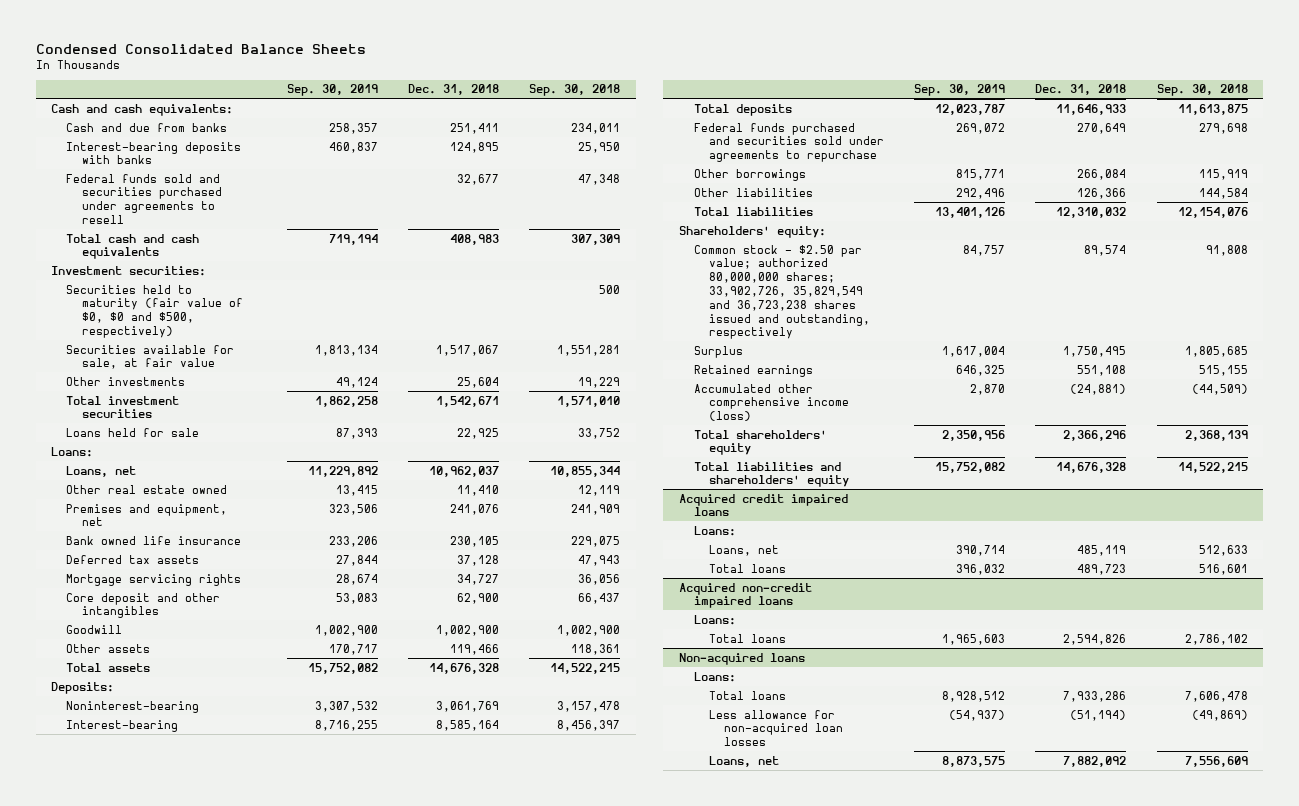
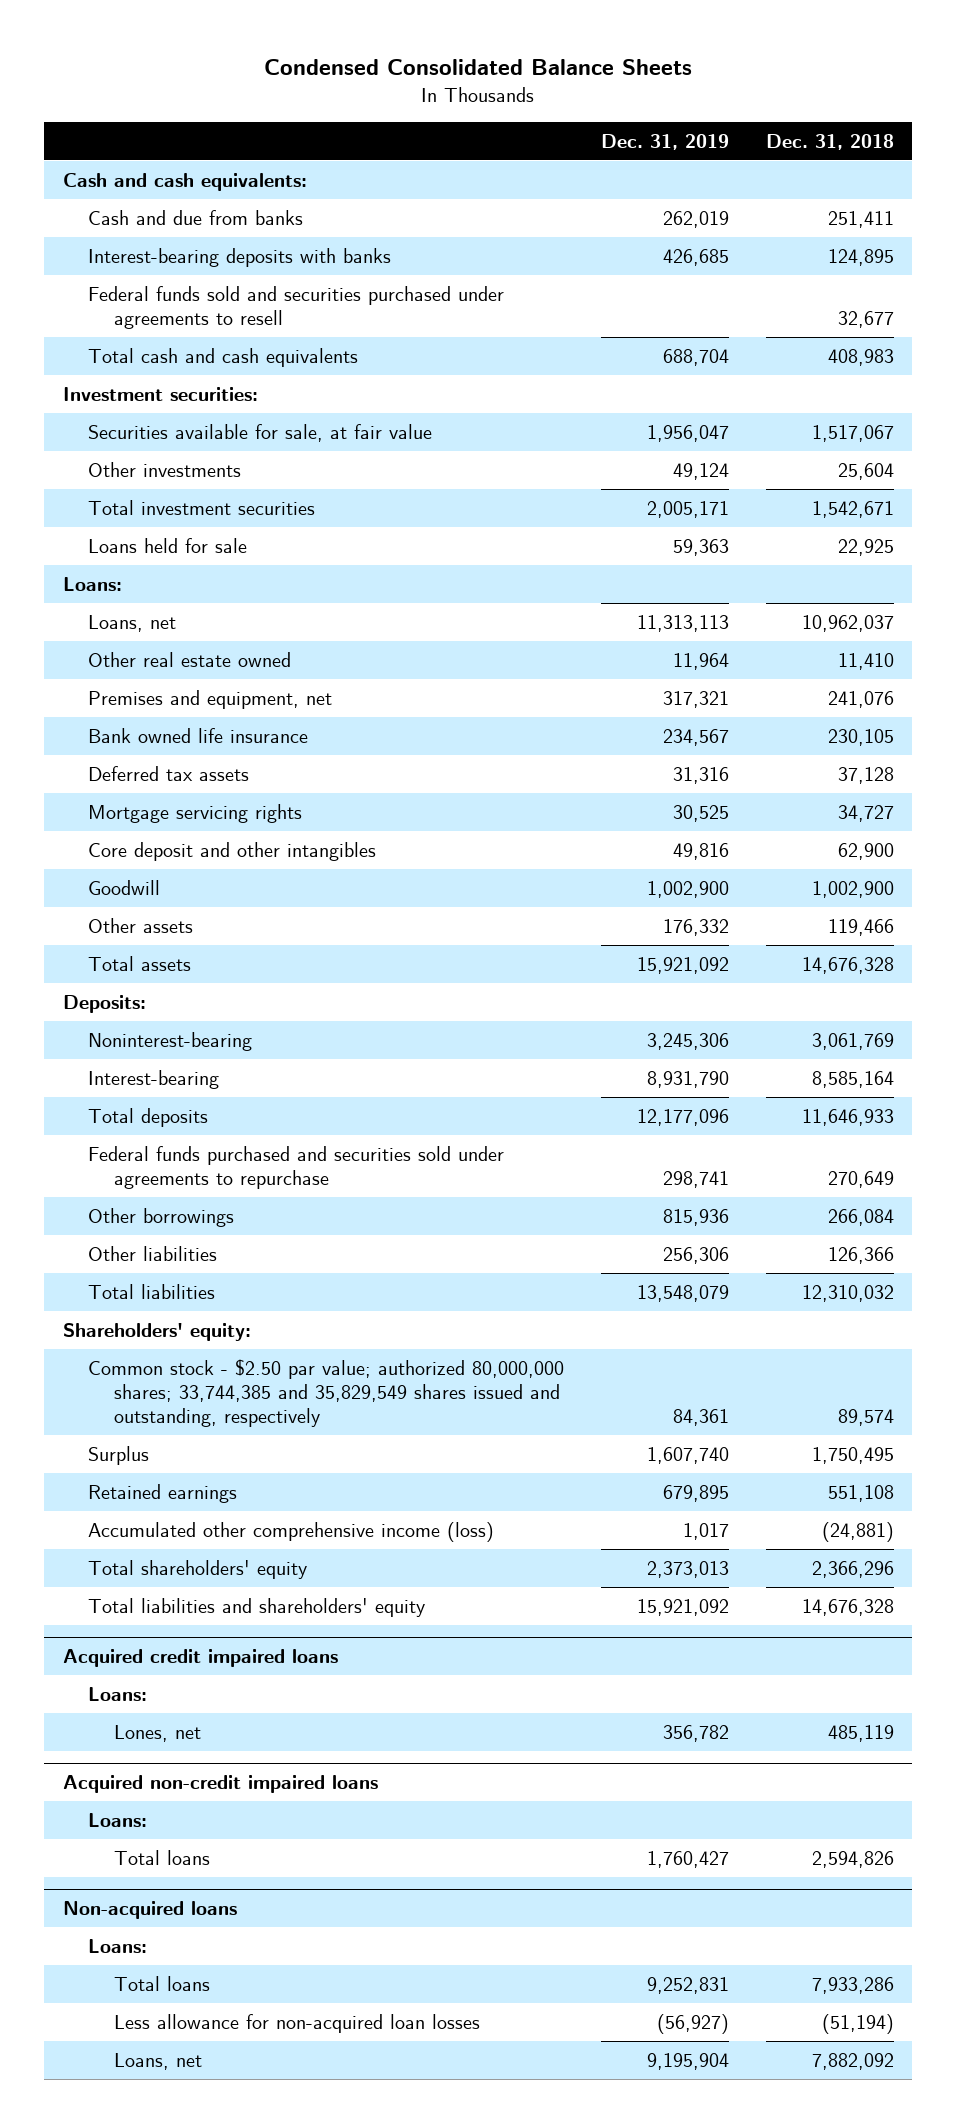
- | Sep. 30, 2019 | Dec. 31, 2018 | Sep. 30, 2018
+ | Dec. 31, 2019 | Dec. 31, 2018
- Securities held to maturity (fair value of $0, $0 and $500, respectively) | | | 500
- Common stock - $2.50 par value; authorized 80,000,000 shares; 33,902,726, 35,829,549 and 36,723,238 shares issued and outstanding, respectively | 84,757 | 89,574 | 91,808
+ Common stock - $2.50 par value; authorized 80,000,000 shares; 33,744,385 and 35,829,549 shares issued and outstanding, respectively | 84,361 | 89,574
@ Acquired credit impaired loans
- Loans, net | 390,714 | 485,119 | 512,633
- Total loans | 396,032 | 489,723 | 516,601
+ Lones, net | 356,782 | 485,119

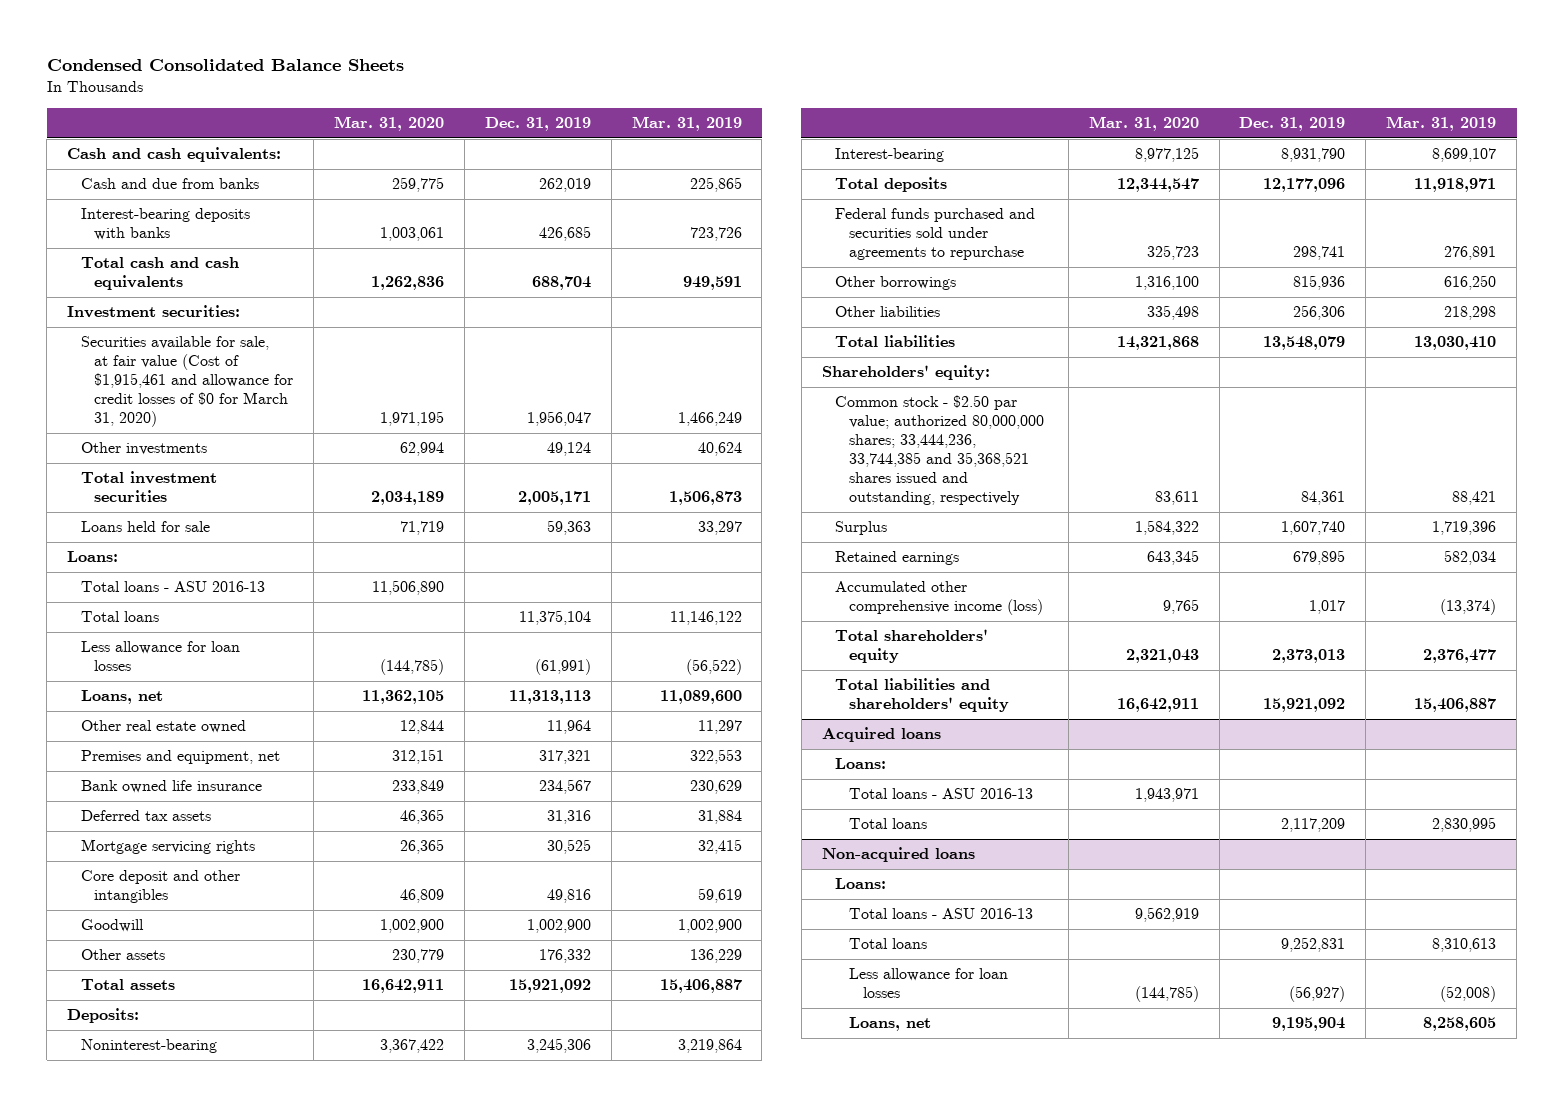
- | Dec. 31, 2019 | Dec. 31, 2018
+ | Mar. 31, 2020 | Dec. 31, 2019 | Mar. 31, 2019
- Federal funds sold and securities purchased under agreements to resell | | 32,677
- Securities available for sale, at fair value | 1,956,047 | 1,517,067
+ Securities available for sale, at fair value (Cost of $1,915,461 and allowance for credit losses of $0 for March 31, 2020) | 1,971,195 | 1,956,047 | 1,466,249
+ Total loans - ASU 2016-13 | 11,506,890 | |
+ Total loans | | 11,375,104 | 11,146,122
+ Less allowance for loan losses | (144,785) | (61,991) | (56,522)
- Common stock - $2.50 par value; authorized 80,000,000 shares; 33,744,385 and 35,829,549 shares issued and outstanding, respectively | 84,361 | 89,574
+ Common stock - $2.50 par value; authorized 80,000,000 shares; 33,444,236, 33,744,385 and 35,368,521 shares issued and outstanding, respectively | 83,611 | 84,361 | 88,421
- Acquired credit impaired loans
- Loans:
- Lones, net | 356,782 | 485,119
- Acquired non-credit impaired loans
+ Acquired loans
- Total loans | 1,760,427 | 2,594,826
+ Total loans - ASU 2016-13 | 1,943,971 | |
+ Total loans | | 2,117,209 | 2,830,995
@ Non-acquired loans
+ Total loans - ASU 2016-13 | 9,562,919 | |
- Less allowance for non-acquired loan losses | (56,927) | (51,194)
+ Less allowance for loan losses | (144,785) | (56,927) | (52,008)

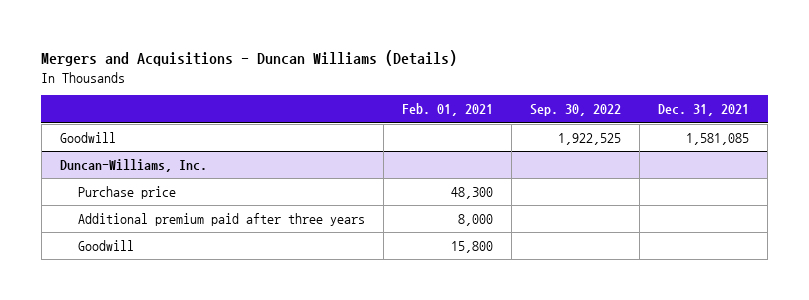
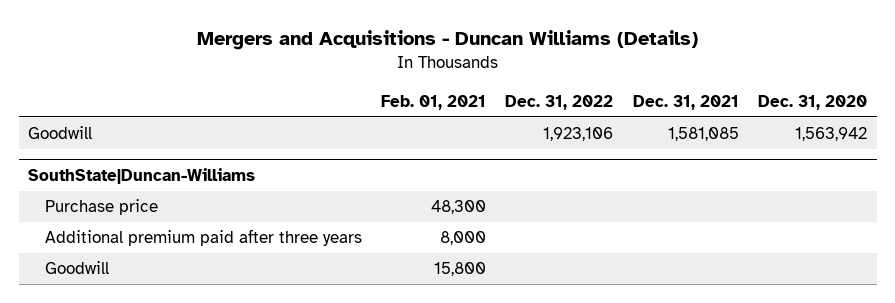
- | Feb. 01, 2021 | Sep. 30, 2022 | Dec. 31, 2021
+ | Feb. 01, 2021 | Dec. 31, 2022 | Dec. 31, 2021 | Dec. 31, 2020
- Duncan-Williams, Inc.
+ SouthState|Duncan-Williams

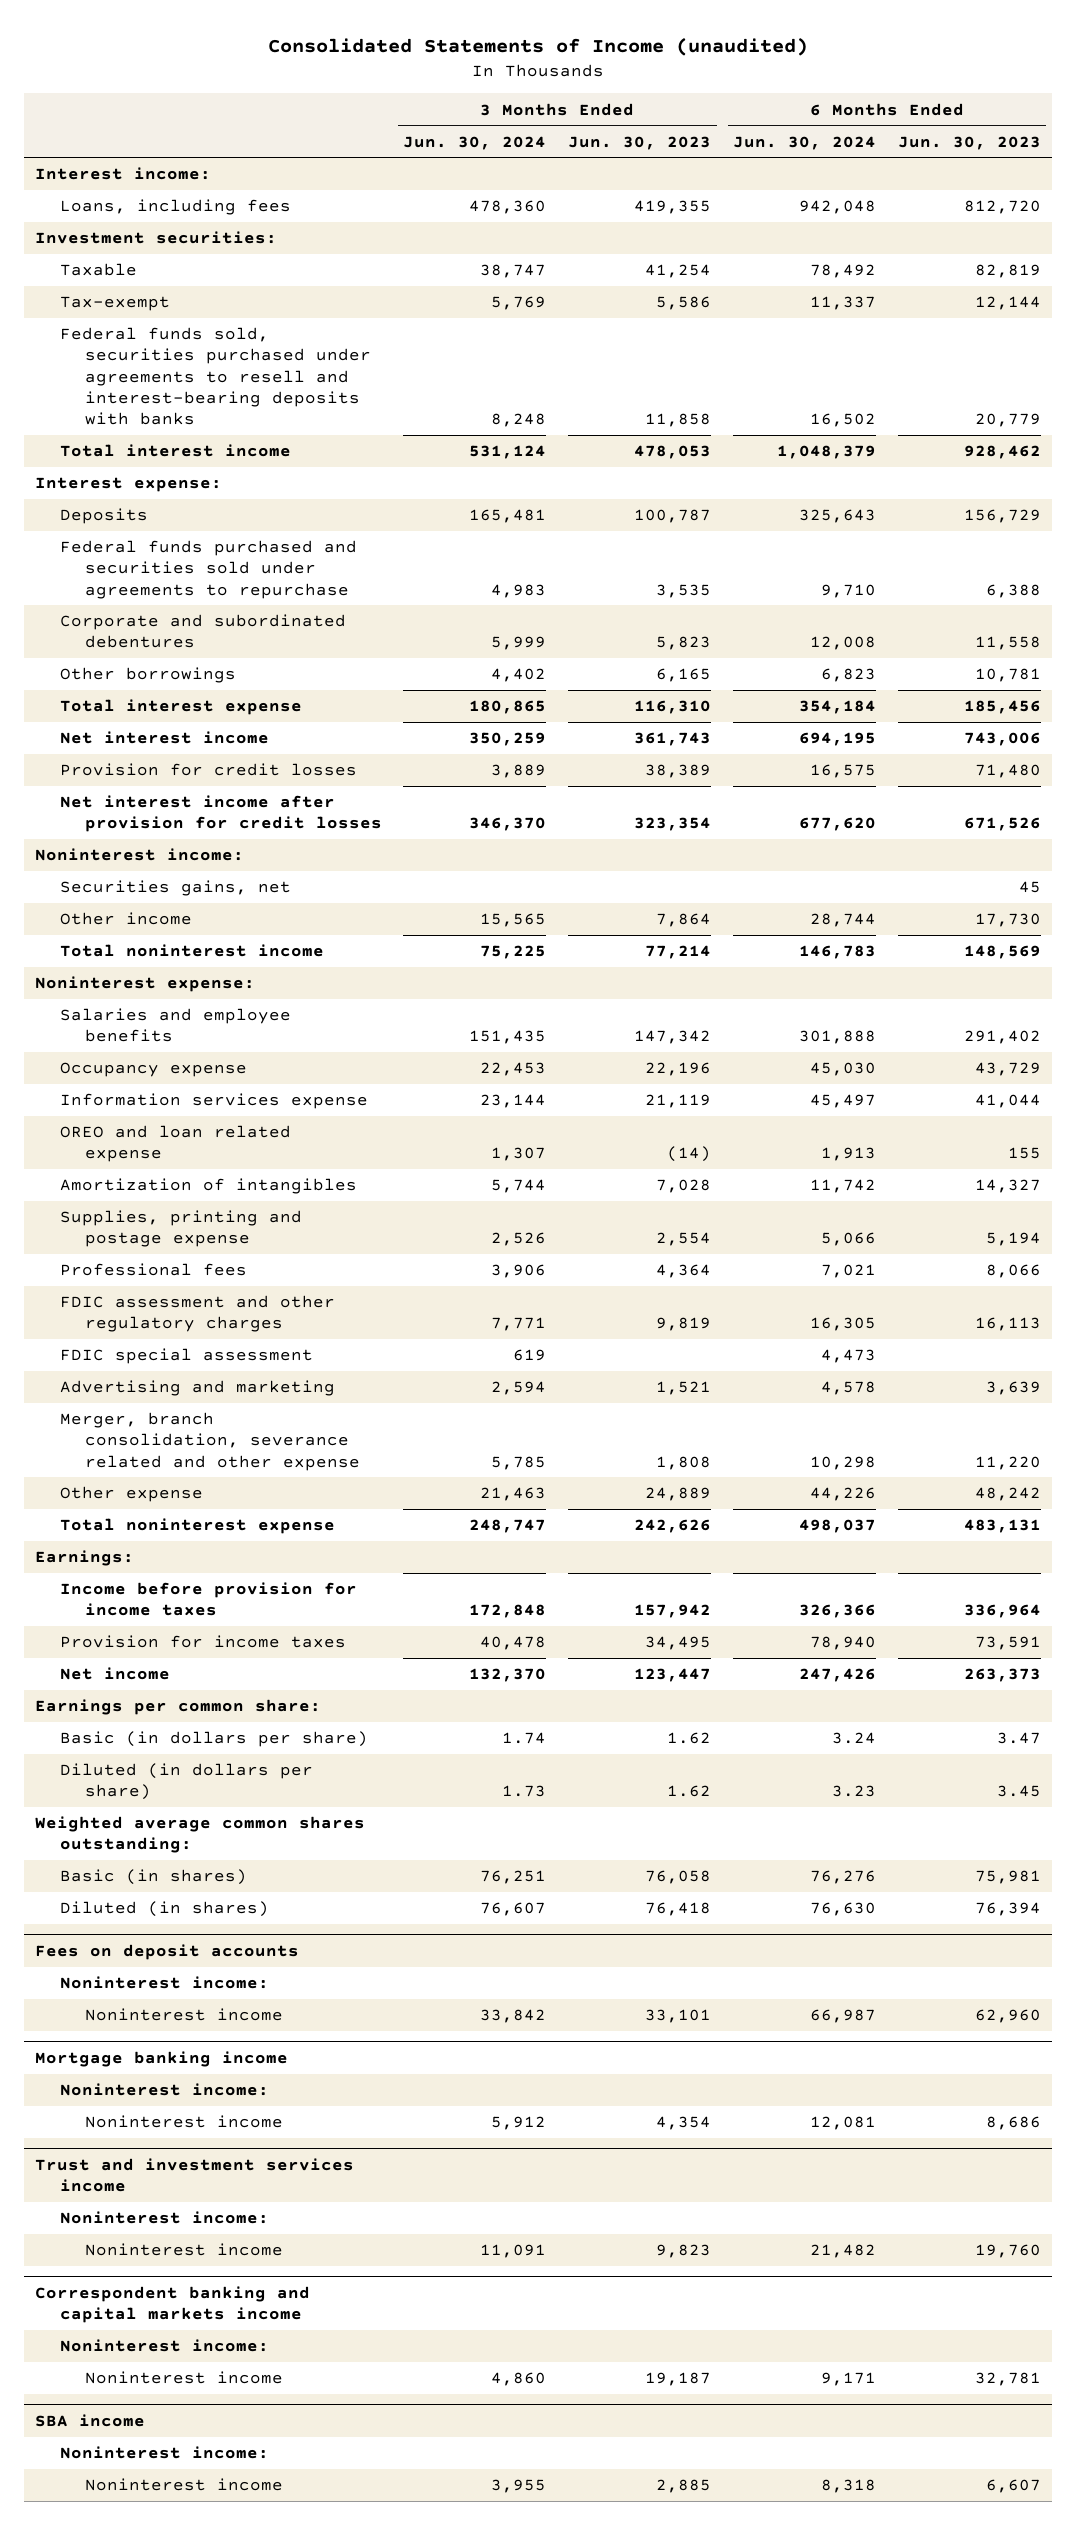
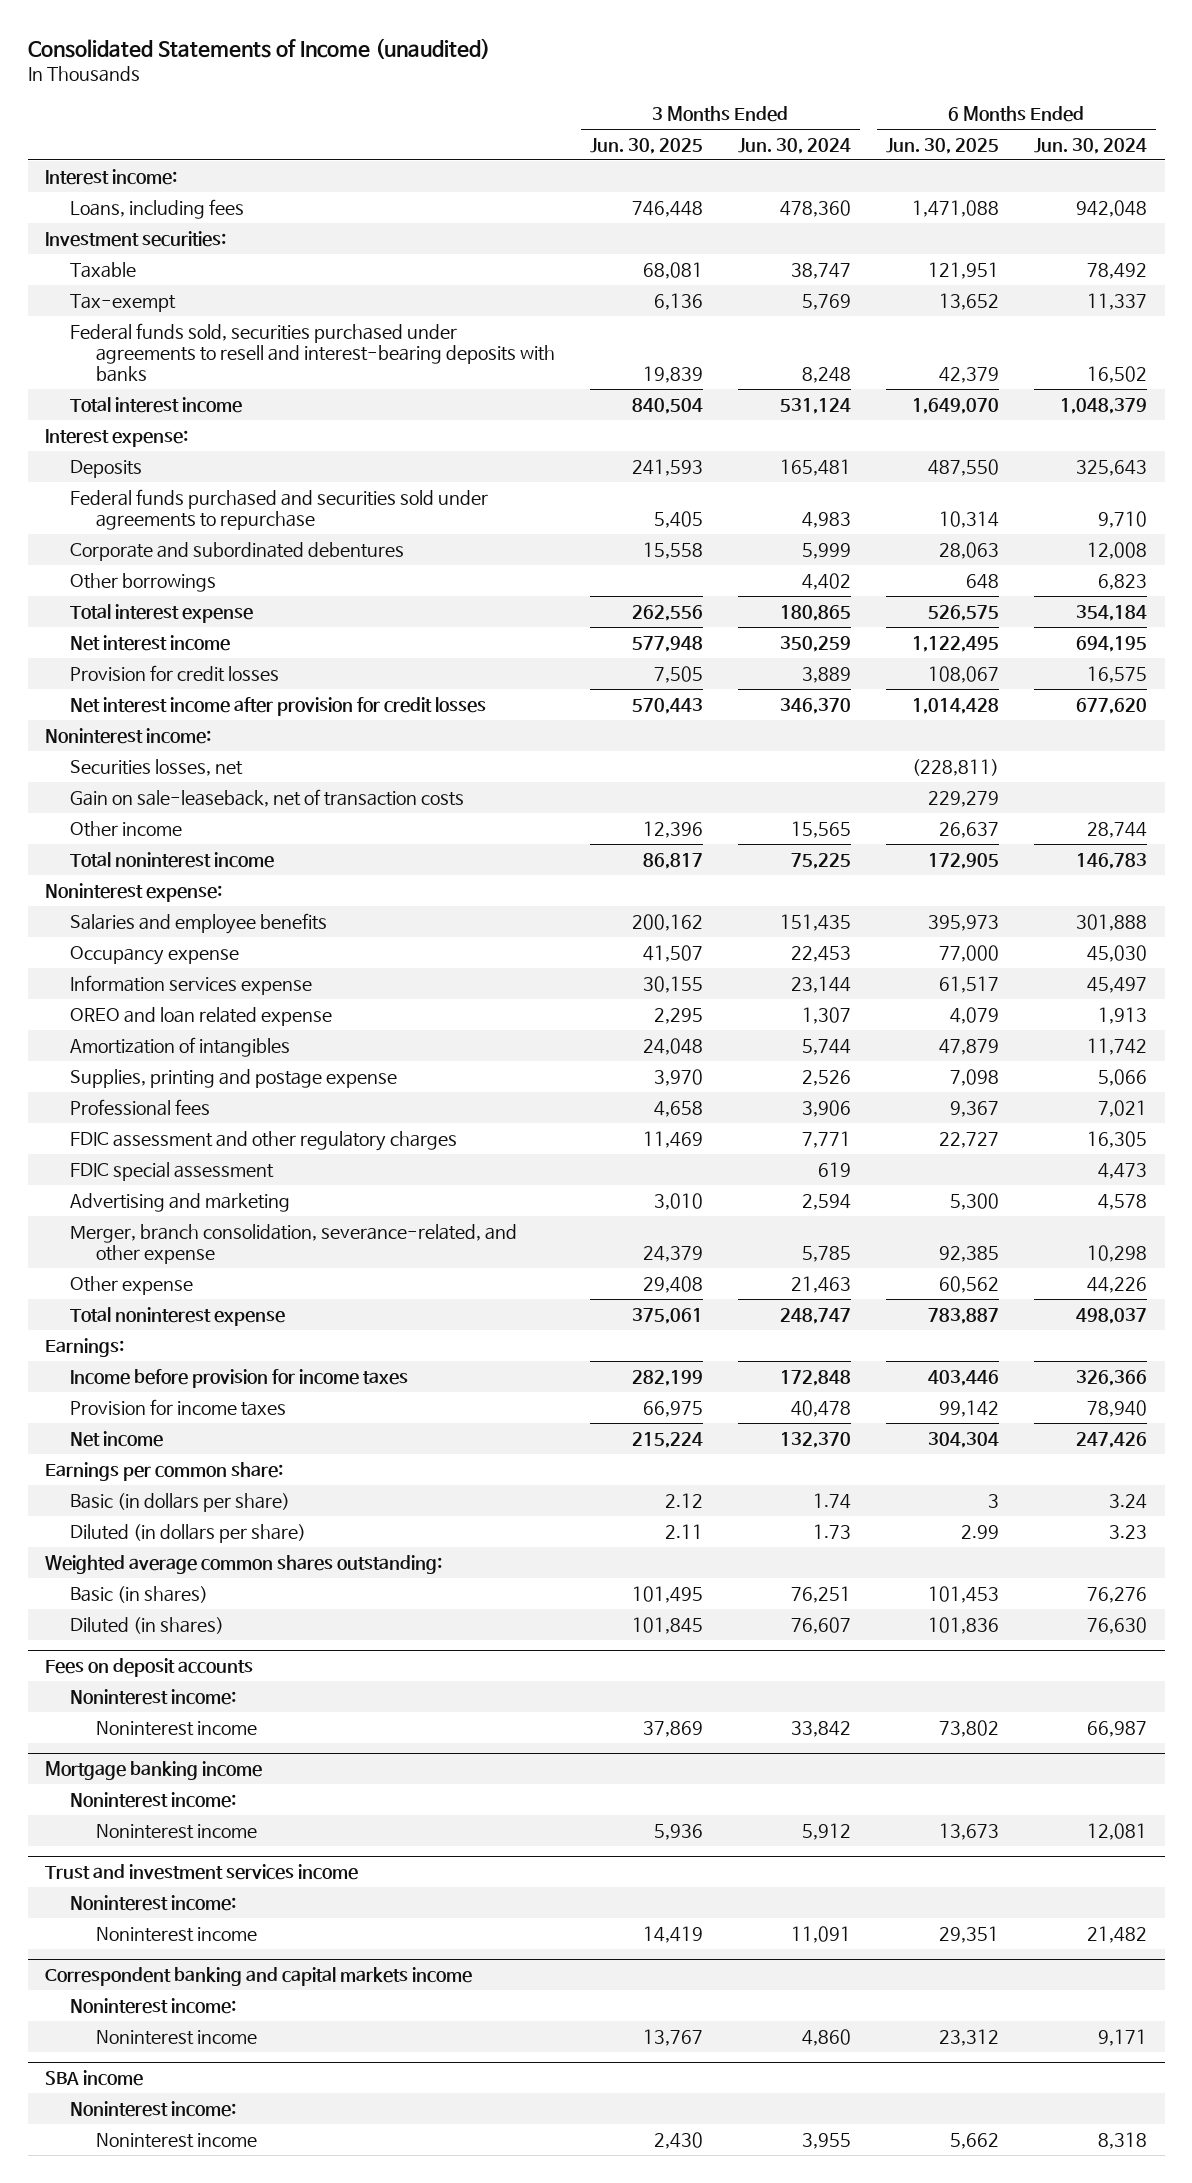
- | 3 Months Ended Jun. 30, 2024 | 3 Months Ended Jun. 30, 2023 | 6 Months Ended Jun. 30, 2024 | 6 Months Ended Jun. 30, 2023
+ | 3 Months Ended Jun. 30, 2025 | 3 Months Ended Jun. 30, 2024 | 6 Months Ended Jun. 30, 2025 | 6 Months Ended Jun. 30, 2024
- Securities gains, net | | | | 45
+ Securities losses, net | | | (228,811) |
+ Gain on sale-leaseback, net of transaction costs | | | 229,279 |
- Merger, branch consolidation, severance related and other expense | 5,785 | 1,808 | 10,298 | 11,220
+ Merger, branch consolidation, severance-related, and other expense | 24,379 | 5,785 | 92,385 | 10,298

